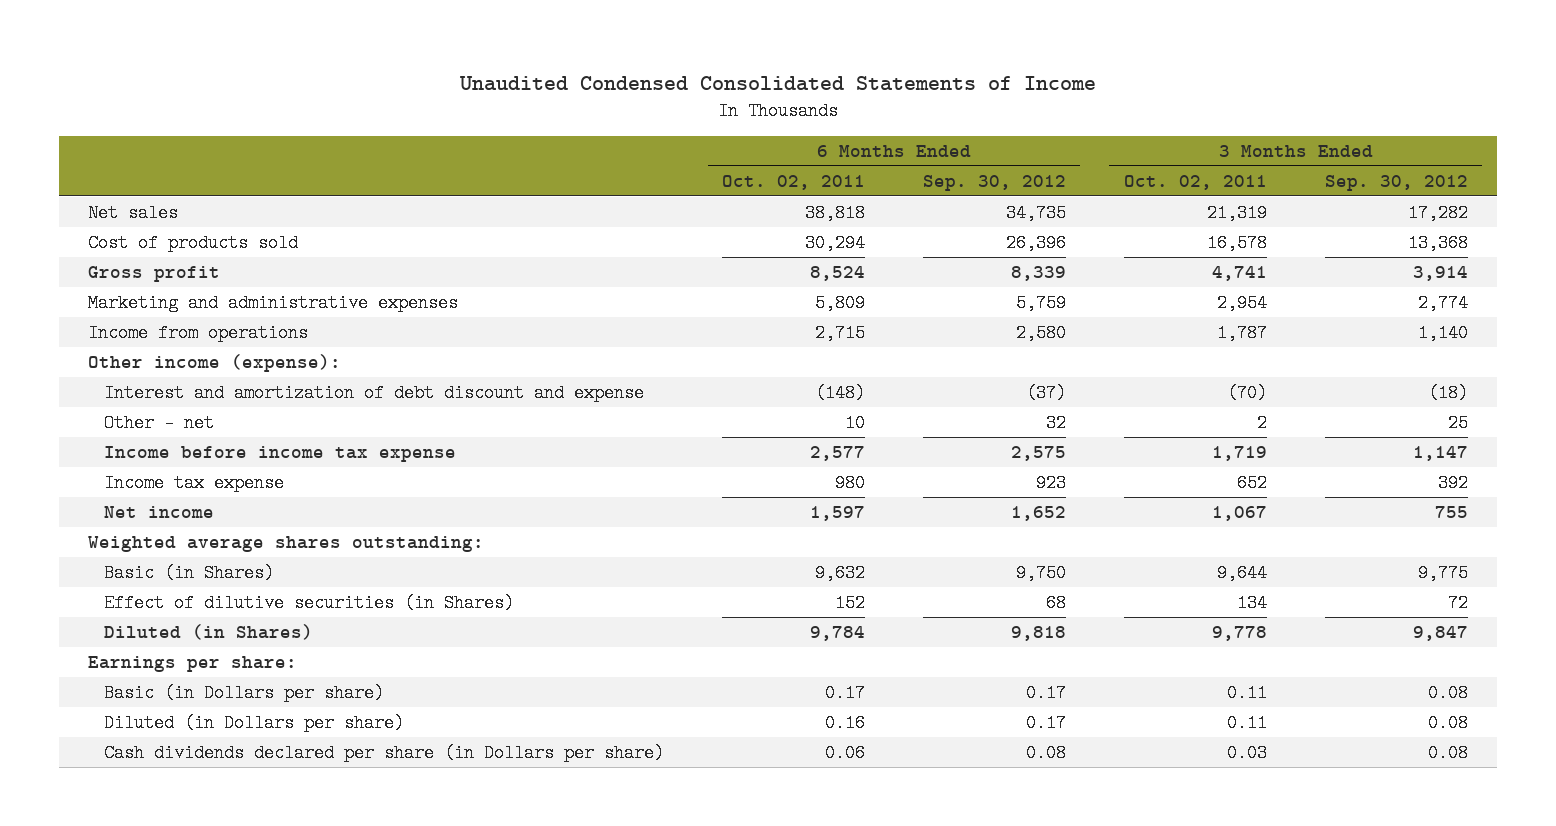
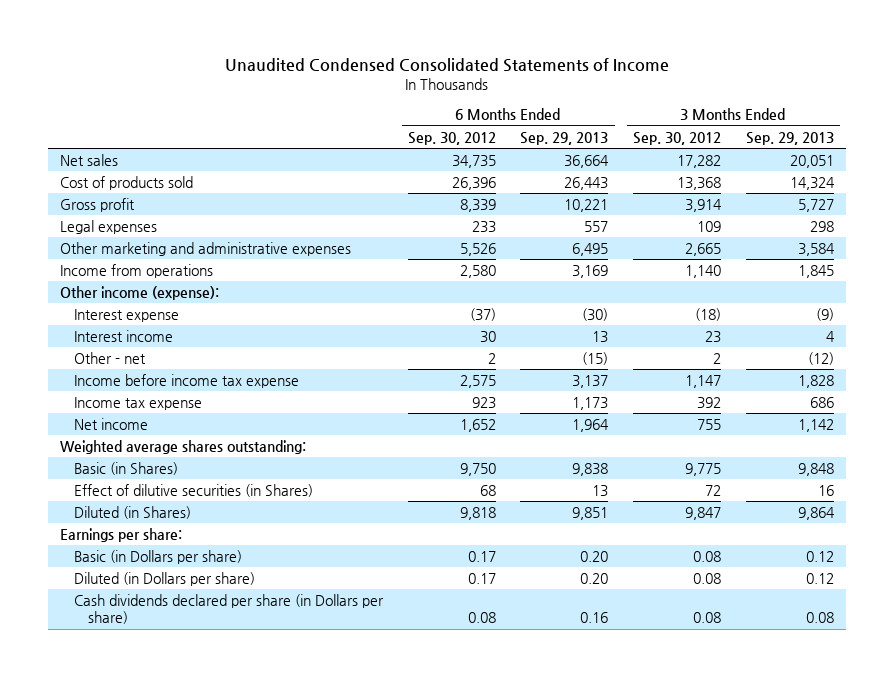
- | 6 Months Ended Oct. 02, 2011 | 6 Months Ended Sep. 30, 2012 | 3 Months Ended Oct. 02, 2011 | 3 Months Ended Sep. 30, 2012
+ | 6 Months Ended Sep. 30, 2012 | 6 Months Ended Sep. 29, 2013 | 3 Months Ended Sep. 30, 2012 | 3 Months Ended Sep. 29, 2013
- Marketing and administrative expenses | 5,809 | 5,759 | 2,954 | 2,774
+ Legal expenses | 233 | 557 | 109 | 298
+ Other marketing and administrative expenses | 5,526 | 6,495 | 2,665 | 3,584
- Interest and amortization of debt discount and expense | (148) | (37) | (70) | (18)
- Other - net | 10 | 32 | 2 | 25
+ Interest expense | (37) | (30) | (18) | (9)
+ Interest income | 30 | 13 | 23 | 4
+ Other - net | 2 | (15) | 2 | (12)

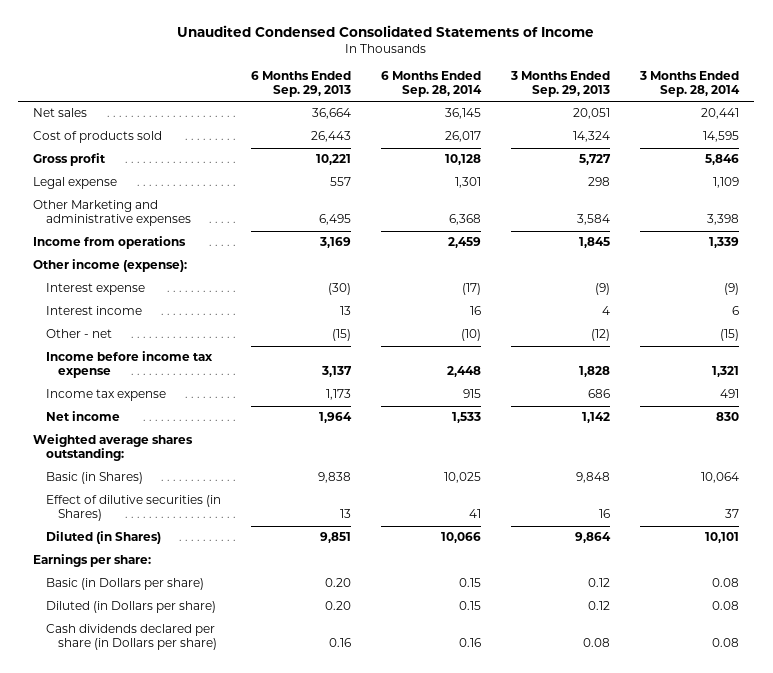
- | 6 Months Ended Sep. 30, 2012 | 6 Months Ended Sep. 29, 2013 | 3 Months Ended Sep. 30, 2012 | 3 Months Ended Sep. 29, 2013
+ | 6 Months Ended Sep. 29, 2013 | 6 Months Ended Sep. 28, 2014 | 3 Months Ended Sep. 29, 2013 | 3 Months Ended Sep. 28, 2014
- Legal expenses | 233 | 557 | 109 | 298
- Other marketing and administrative expenses | 5,526 | 6,495 | 2,665 | 3,584
+ Legal expense | 557 | 1,301 | 298 | 1,109
+ Other Marketing and administrative expenses | 6,495 | 6,368 | 3,584 | 3,398

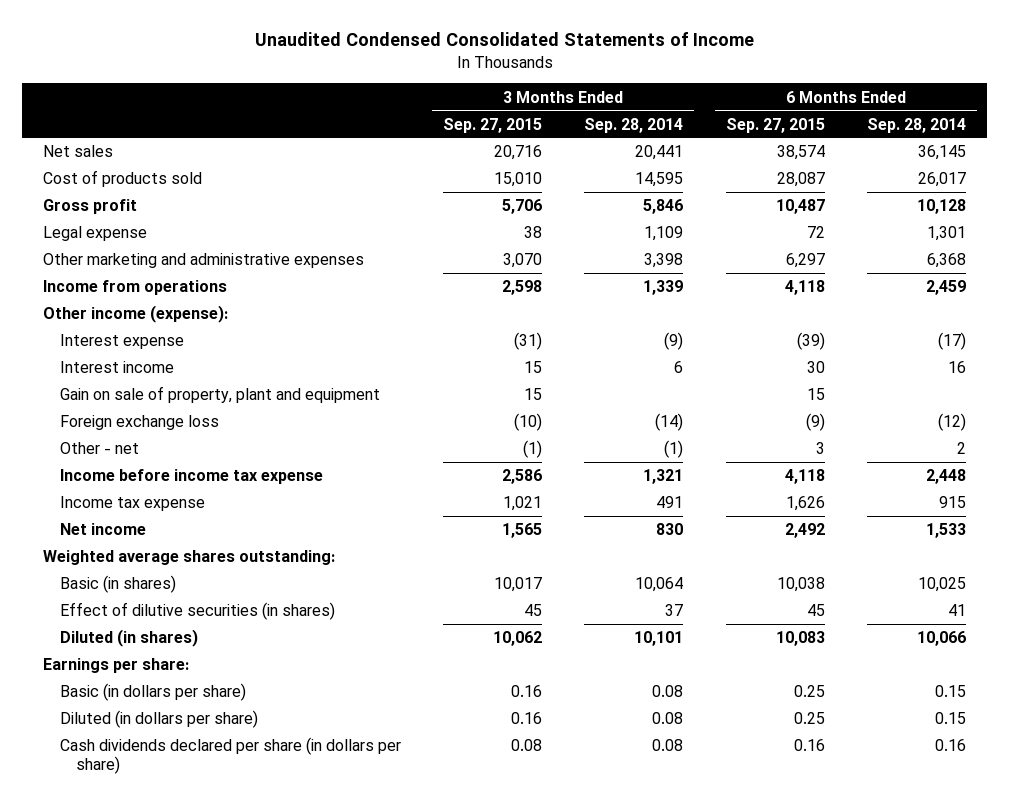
- | 6 Months Ended Sep. 29, 2013 | 6 Months Ended Sep. 28, 2014 | 3 Months Ended Sep. 29, 2013 | 3 Months Ended Sep. 28, 2014
+ | 3 Months Ended Sep. 27, 2015 | 3 Months Ended Sep. 28, 2014 | 6 Months Ended Sep. 27, 2015 | 6 Months Ended Sep. 28, 2014
- Other Marketing and administrative expenses | 6,495 | 6,368 | 3,584 | 3,398
+ Other marketing and administrative expenses | 3,070 | 3,398 | 6,297 | 6,368
- Other - net | (15) | (10) | (12) | (15)
+ Gain on sale of property, plant and equipment | 15 | | 15 |
+ Foreign exchange loss | (10) | (14) | (9) | (12)
+ Other - net | (1) | (1) | 3 | 2
- Basic (in Shares) | 9,838 | 10,025 | 9,848 | 10,064
- Effect of dilutive securities (in Shares) | 13 | 41 | 16 | 37
- Diluted (in Shares) | 9,851 | 10,066 | 9,864 | 10,101
+ Basic (in shares) | 10,017 | 10,064 | 10,038 | 10,025
+ Effect of dilutive securities (in shares) | 45 | 37 | 45 | 41
+ Diluted (in shares) | 10,062 | 10,101 | 10,083 | 10,066
- Basic (in Dollars per share) | 0.20 | 0.15 | 0.12 | 0.08
- Diluted (in Dollars per share) | 0.20 | 0.15 | 0.12 | 0.08
- Cash dividends declared per share (in Dollars per share) | 0.16 | 0.16 | 0.08 | 0.08
+ Basic (in dollars per share) | 0.16 | 0.08 | 0.25 | 0.15
+ Diluted (in dollars per share) | 0.16 | 0.08 | 0.25 | 0.15
+ Cash dividends declared per share (in dollars per share) | 0.08 | 0.08 | 0.16 | 0.16

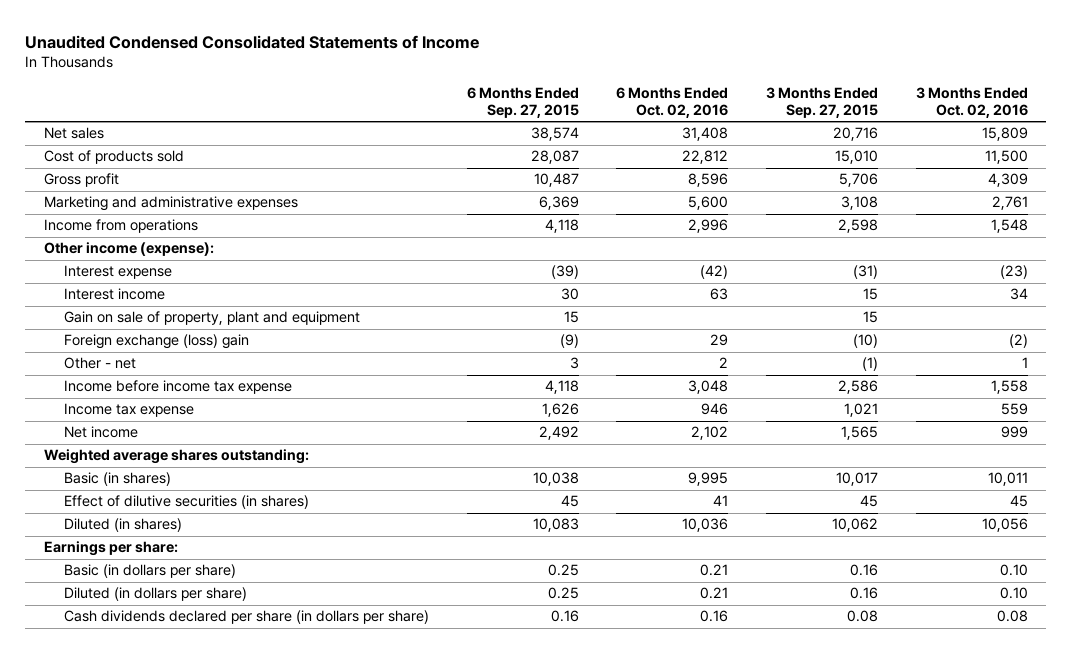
- | 3 Months Ended Sep. 27, 2015 | 3 Months Ended Sep. 28, 2014 | 6 Months Ended Sep. 27, 2015 | 6 Months Ended Sep. 28, 2014
+ | 6 Months Ended Sep. 27, 2015 | 6 Months Ended Oct. 02, 2016 | 3 Months Ended Sep. 27, 2015 | 3 Months Ended Oct. 02, 2016
- Legal expense | 38 | 1,109 | 72 | 1,301
- Other marketing and administrative expenses | 3,070 | 3,398 | 6,297 | 6,368
+ Marketing and administrative expenses | 6,369 | 5,600 | 3,108 | 2,761
- Foreign exchange loss | (10) | (14) | (9) | (12)
+ Foreign exchange (loss) gain | (9) | 29 | (10) | (2)

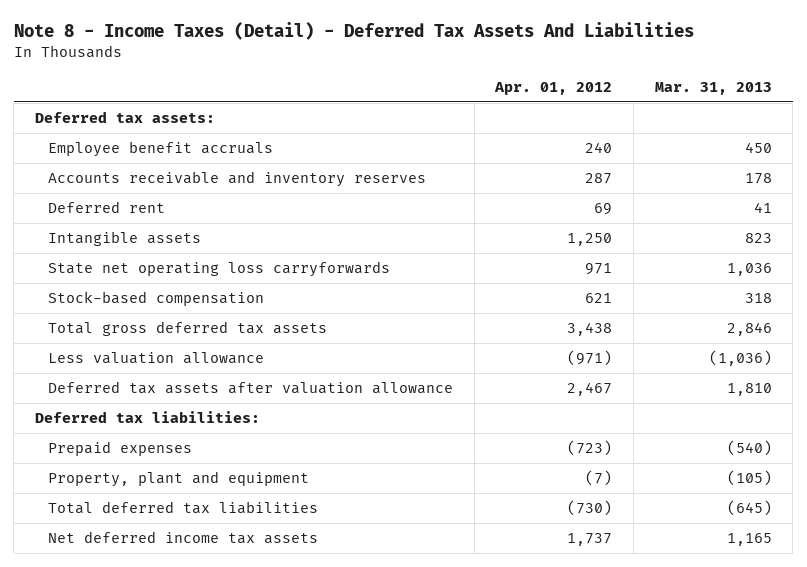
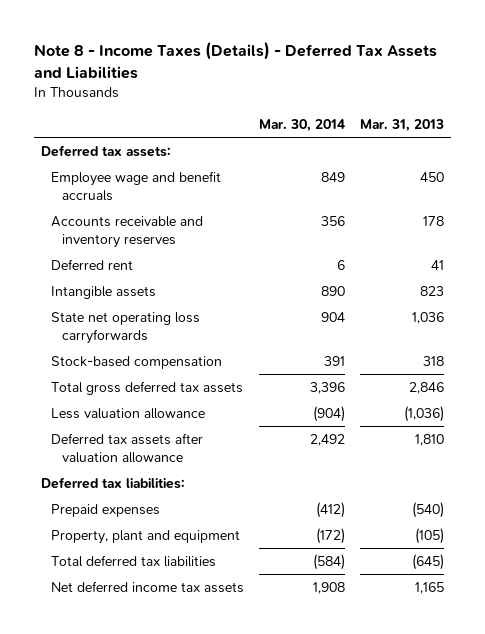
- Note 8 - Income Taxes (Detail) - Deferred Tax Assets And Liabilities
+ Note 8 - Income Taxes (Details) - Deferred Tax Assets and Liabilities
- | Apr. 01, 2012 | Mar. 31, 2013
+ | Mar. 30, 2014 | Mar. 31, 2013
- Employee benefit accruals | 240 | 450
+ Employee wage and benefit accruals | 849 | 450

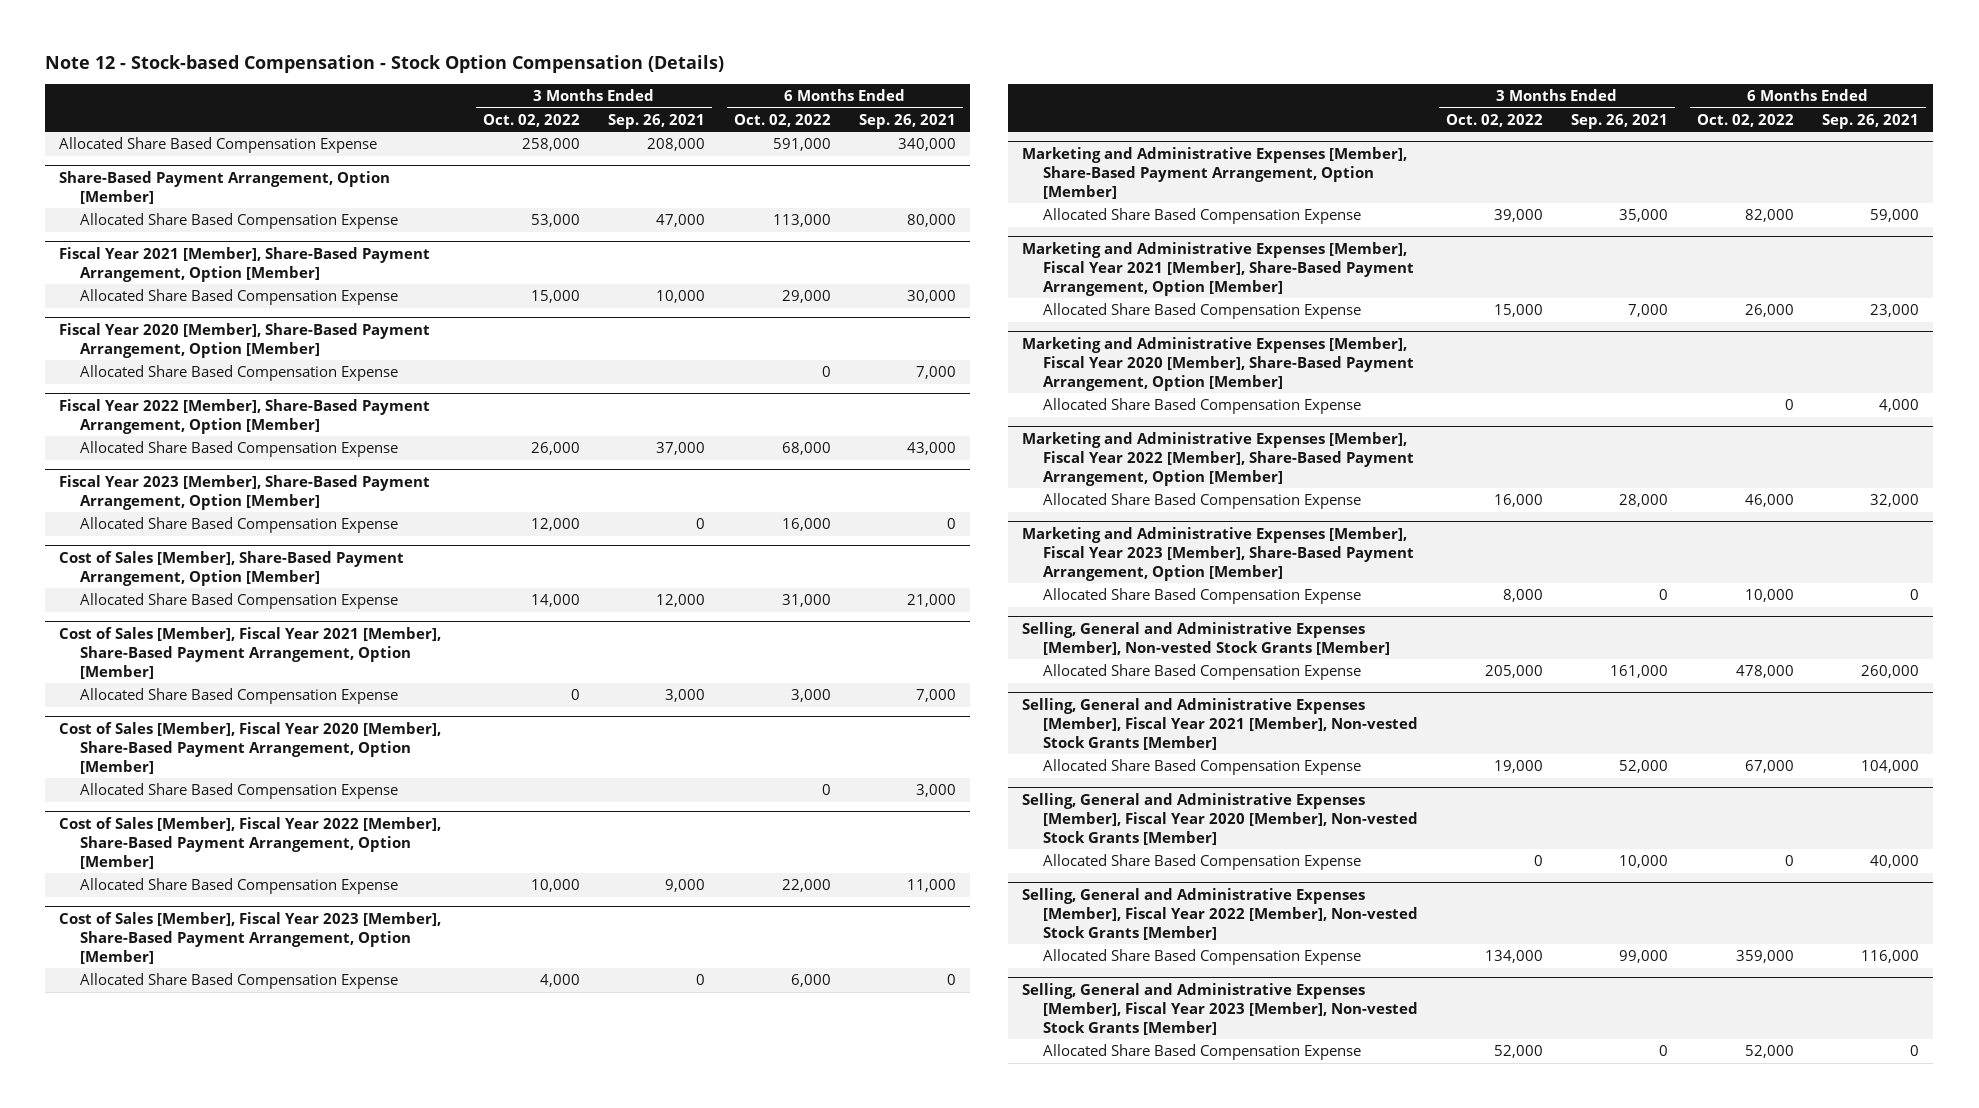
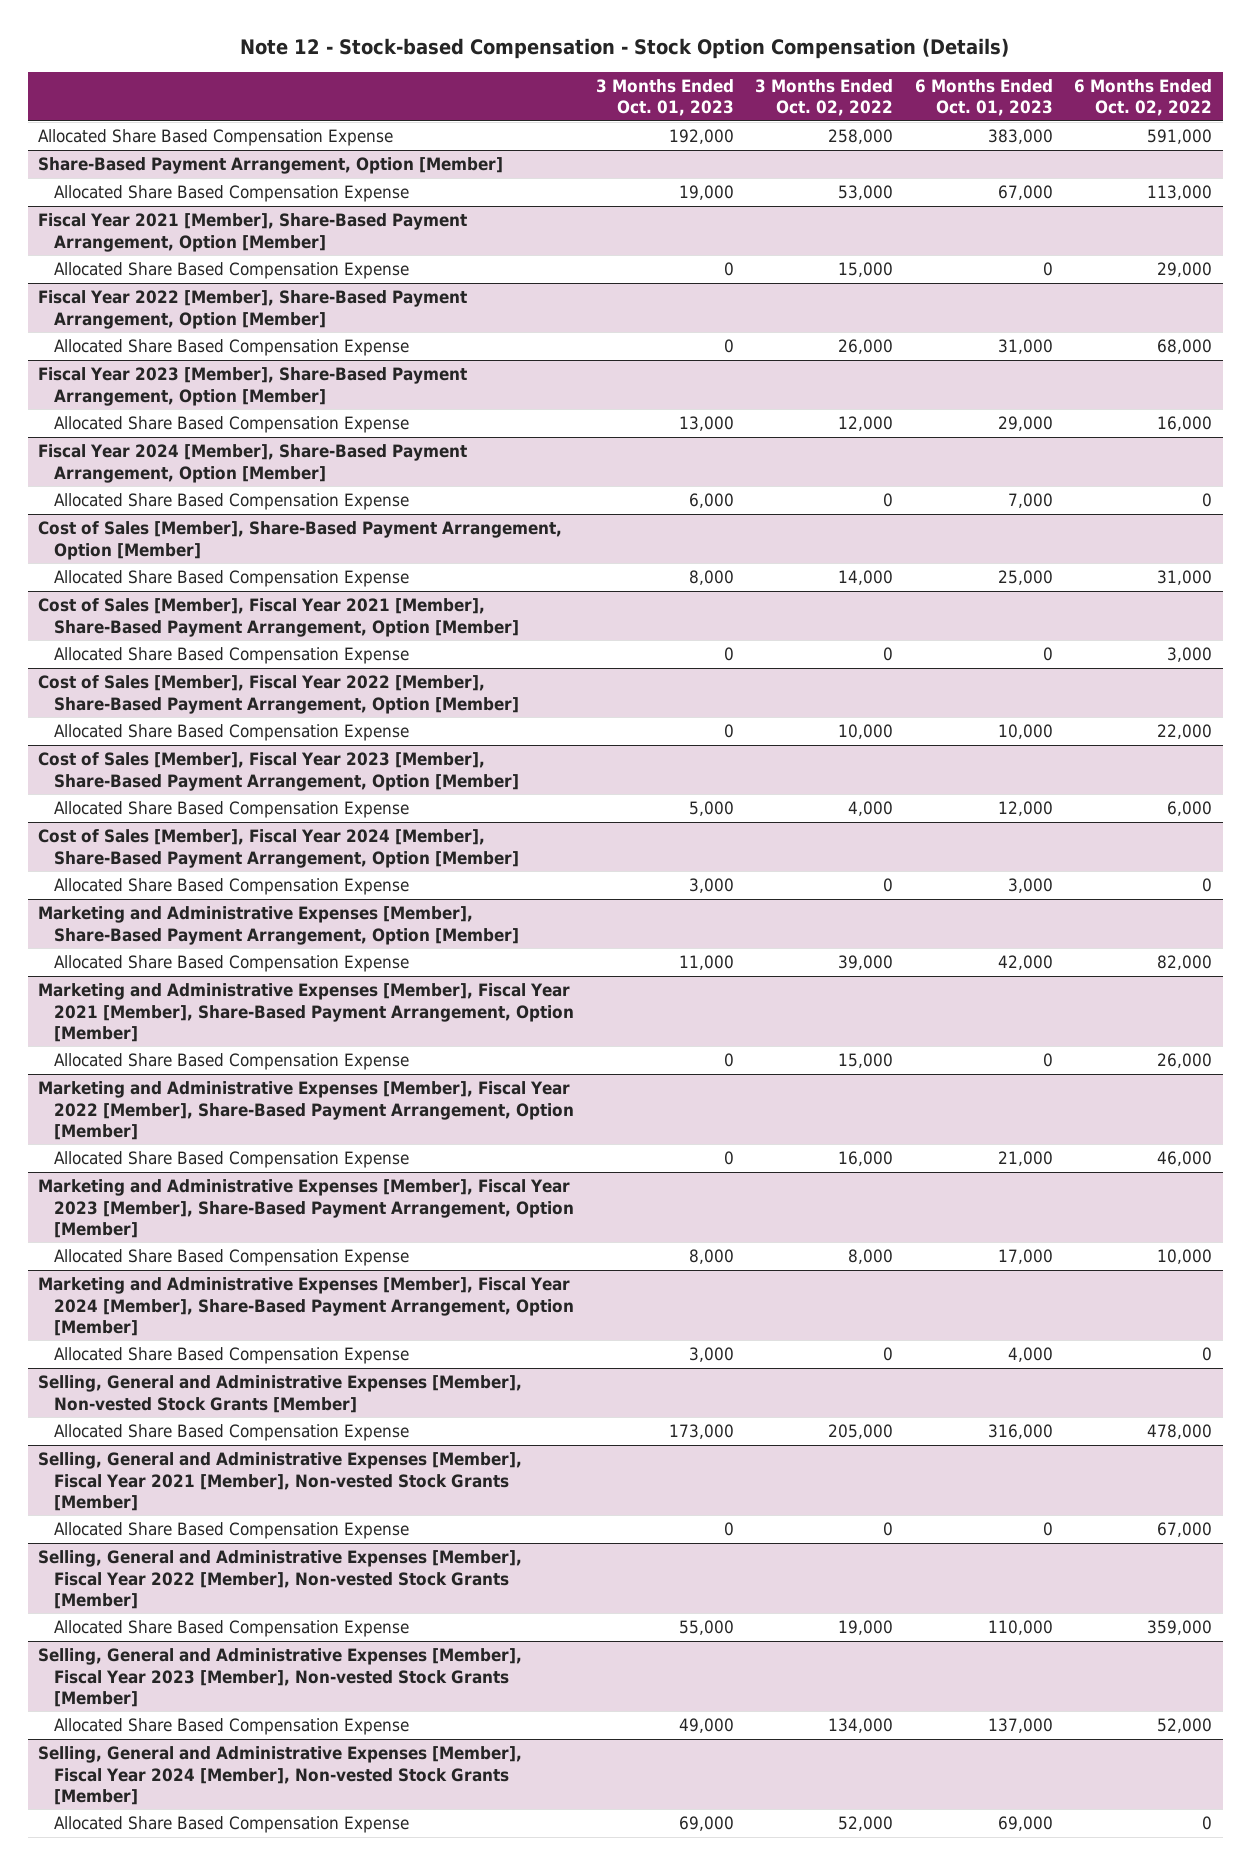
- | 3 Months Ended Oct. 02, 2022 | 3 Months Ended Sep. 26, 2021 | 6 Months Ended Oct. 02, 2022 | 6 Months Ended Sep. 26, 2021
+ | 3 Months Ended Oct. 01, 2023 | 3 Months Ended Oct. 02, 2022 | 6 Months Ended Oct. 01, 2023 | 6 Months Ended Oct. 02, 2022
- Fiscal Year 2020 [Member], Share-Based Payment Arrangement, Option [Member]
- Allocated Share Based Compensation Expense | | | 0 | 7,000
+ Fiscal Year 2024 [Member], Share-Based Payment Arrangement, Option [Member]
+ Allocated Share Based Compensation Expense | 6,000 | 0 | 7,000 | 0
- Cost of Sales [Member], Fiscal Year 2020 [Member], Share-Based Payment Arrangement, Option [Member]
- Allocated Share Based Compensation Expense | | | 0 | 3,000
+ Cost of Sales [Member], Fiscal Year 2024 [Member], Share-Based Payment Arrangement, Option [Member]
+ Allocated Share Based Compensation Expense | 3,000 | 0 | 3,000 | 0
- Marketing and Administrative Expenses [Member], Fiscal Year 2020 [Member], Share-Based Payment Arrangement, Option [Member]
- Allocated Share Based Compensation Expense | | | 0 | 4,000
+ Marketing and Administrative Expenses [Member], Fiscal Year 2024 [Member], Share-Based Payment Arrangement, Option [Member]
+ Allocated Share Based Compensation Expense | 3,000 | 0 | 4,000 | 0
@ Selling, General and Administrative Expenses [Member], Fiscal Year 2021 [Member], Non-vested Stock Grants [Member]
- Allocated Share Based Compensation Expense | 19,000 | 52,000 | 67,000 | 104,000
- Selling, General and Administrative Expenses [Member], Fiscal Year 2020 [Member], Non-vested Stock Grants [Member]
- Allocated Share Based Compensation Expense | 0 | 10,000 | 0 | 40,000
@ Selling, General and Administrative Expenses [Member], Fiscal Year 2021 [Member], Non-vested Stock Grants [Member]
+ Allocated Share Based Compensation Expense | 0 | 0 | 0 | 67,000
@ Selling, General and Administrative Expenses [Member], Fiscal Year 2022 [Member], Non-vested Stock Grants [Member]
- Allocated Share Based Compensation Expense | 134,000 | 99,000 | 359,000 | 116,000
+ Allocated Share Based Compensation Expense | 55,000 | 19,000 | 110,000 | 359,000
@ Selling, General and Administrative Expenses [Member], Fiscal Year 2023 [Member], Non-vested Stock Grants [Member]
- Allocated Share Based Compensation Expense | 52,000 | 0 | 52,000 | 0
+ Allocated Share Based Compensation Expense | 49,000 | 134,000 | 137,000 | 52,000
+ Selling, General and Administrative Expenses [Member], Fiscal Year 2024 [Member], Non-vested Stock Grants [Member]
+ Allocated Share Based Compensation Expense | 69,000 | 52,000 | 69,000 | 0

